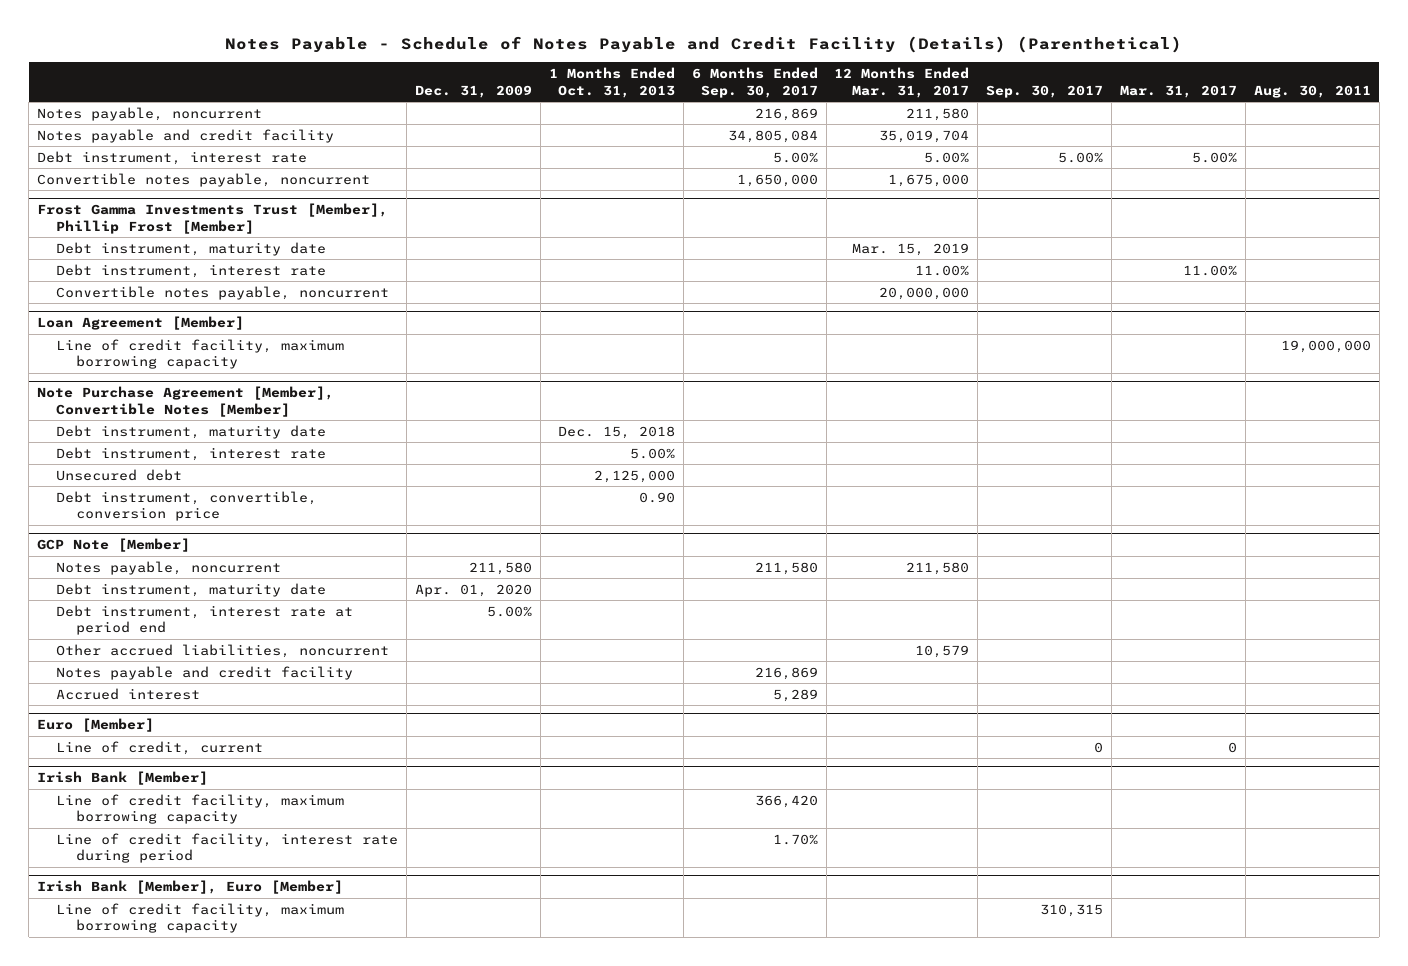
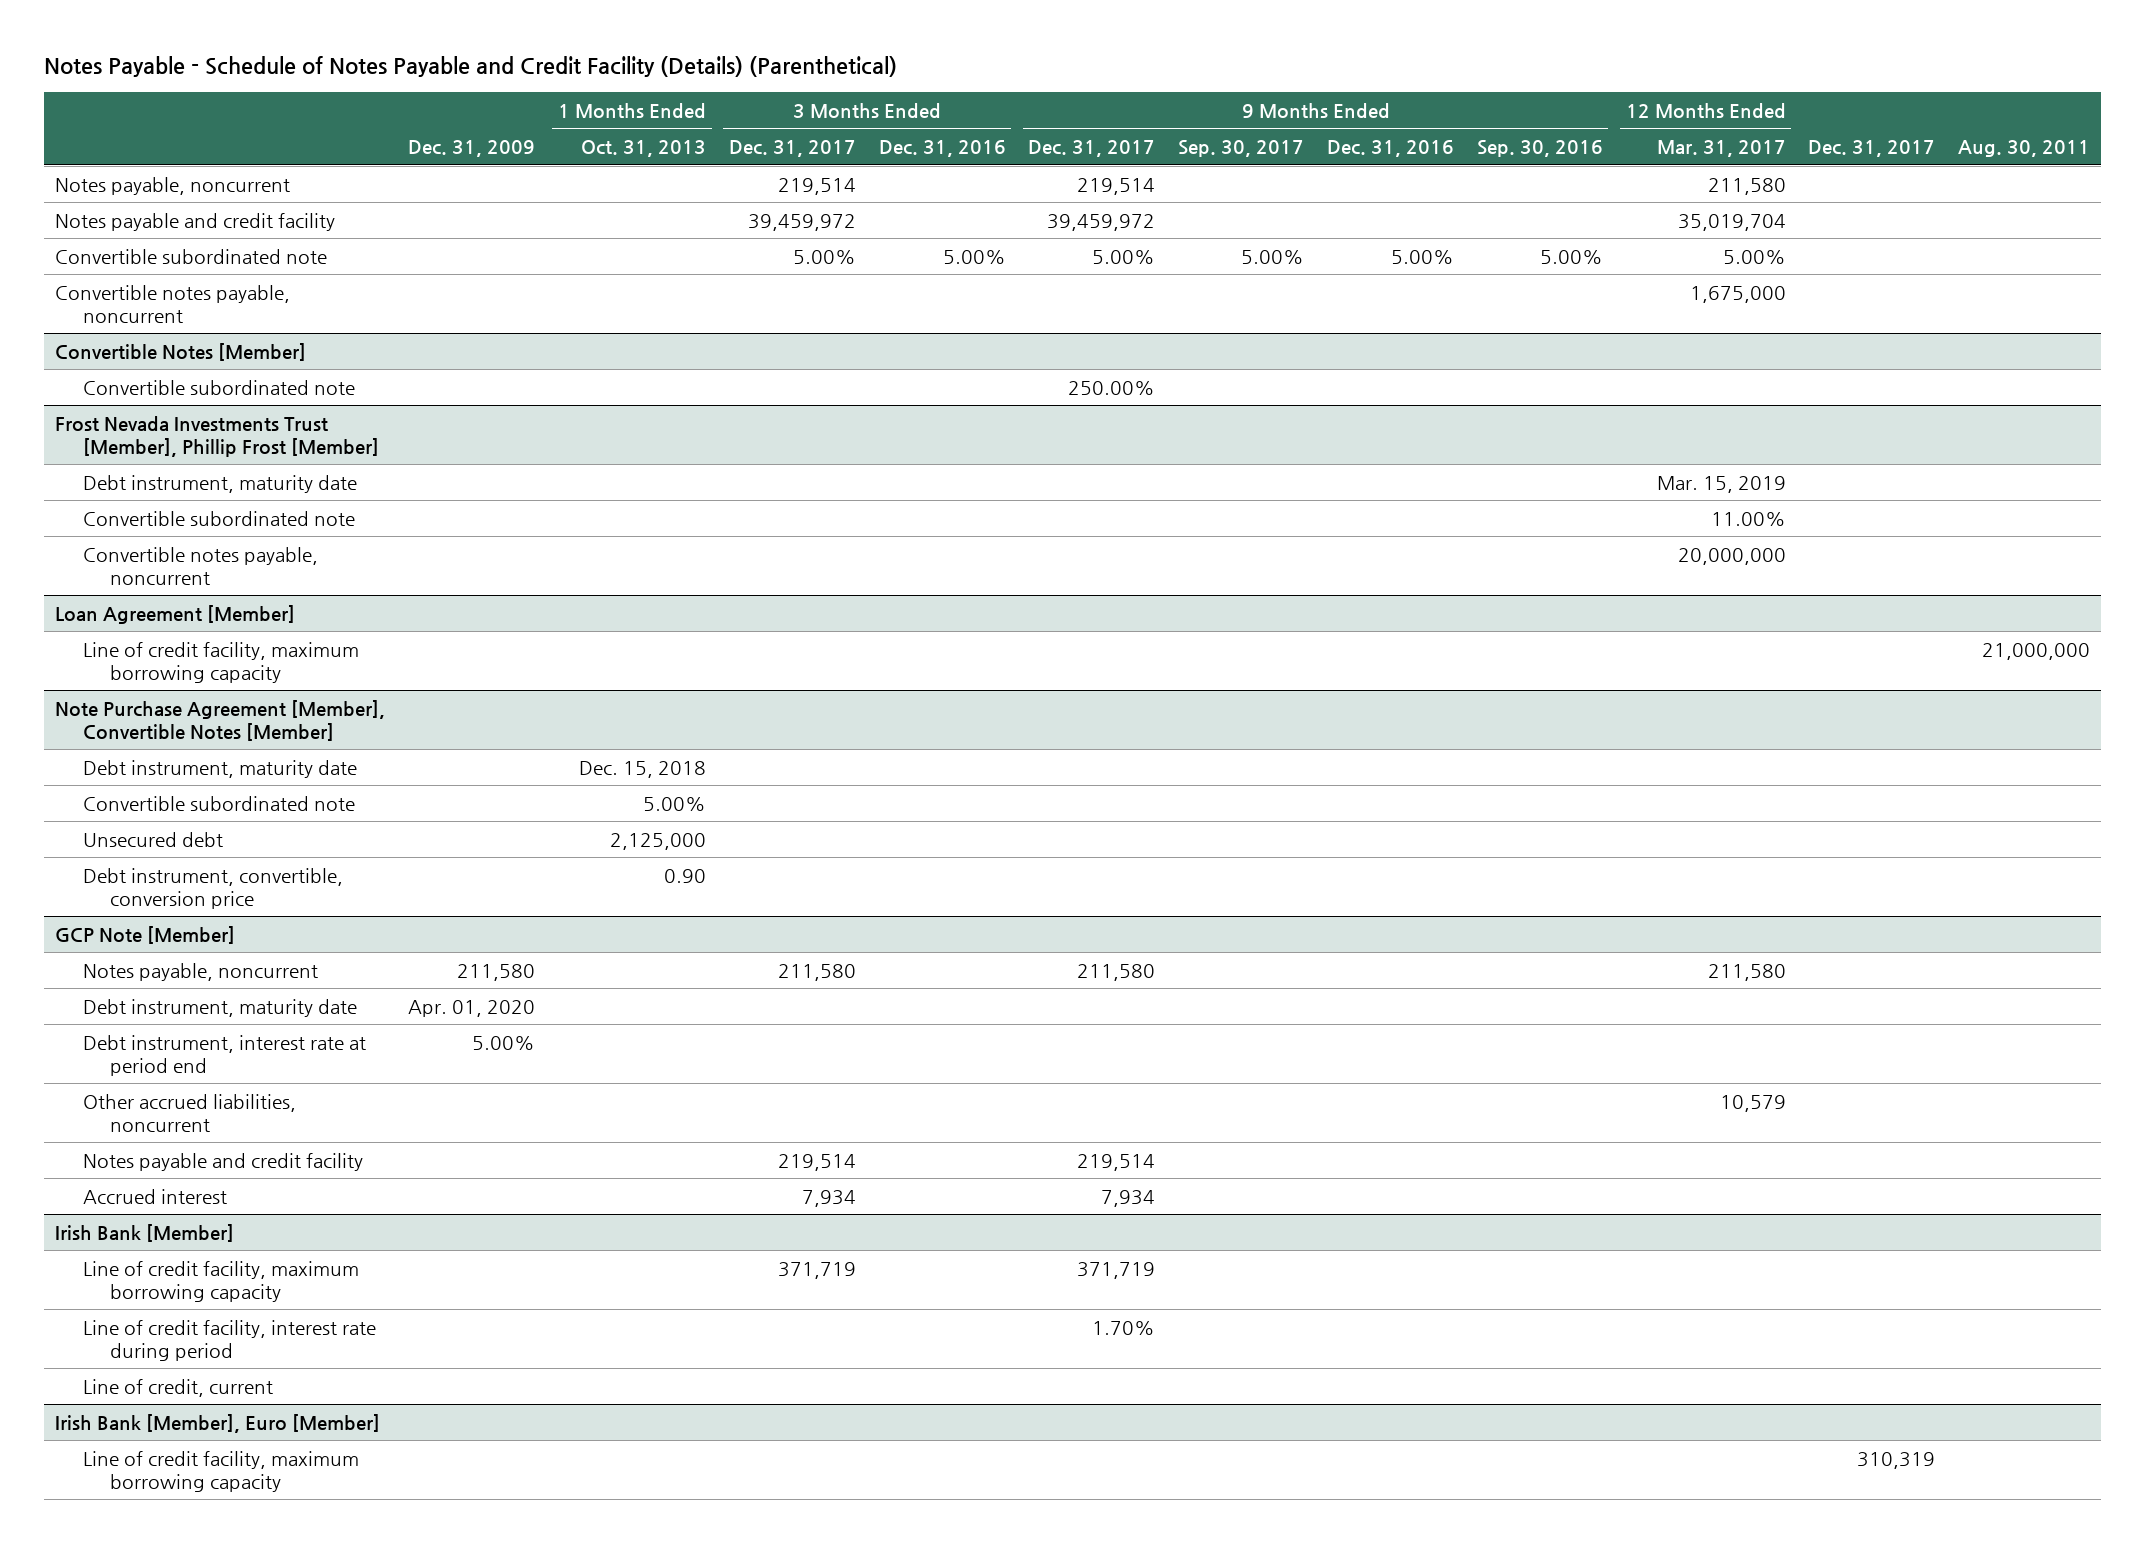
- | Dec. 31, 2009 | 1 Months Ended Oct. 31, 2013 | 6 Months Ended Sep. 30, 2017 | 12 Months Ended Mar. 31, 2017 | Sep. 30, 2017 | Mar. 31, 2017 | Aug. 30, 2011
+ | Dec. 31, 2009 | 1 Months Ended Oct. 31, 2013 | 3 Months Ended Dec. 31, 2017 | 3 Months Ended Dec. 31, 2016 | 9 Months Ended Dec. 31, 2017 | 9 Months Ended Sep. 30, 2017 | 9 Months Ended Dec. 31, 2016 | 9 Months Ended Sep. 30, 2016 | 12 Months Ended Mar. 31, 2017 | Dec. 31, 2017 | Aug. 30, 2011
- Debt instrument, interest rate | | | 5.00% | 5.00% | 5.00% | 5.00% |
+ Convertible subordinated note | | | 5.00% | 5.00% | 5.00% | 5.00% | 5.00% | 5.00% | 5.00% | |
- Frost Gamma Investments Trust [Member], Phillip Frost [Member]
+ Convertible Notes [Member]
+ Convertible subordinated note | | | | | 250.00% | | | | | |
+ Frost Nevada Investments Trust [Member], Phillip Frost [Member]
- Debt instrument, interest rate | | | | 11.00% | | 11.00% |
+ Convertible subordinated note | | | | | | | | | 11.00% | |
@ Loan Agreement [Member]
- Line of credit facility, maximum borrowing capacity | | | | | | | 19,000,000
+ Line of credit facility, maximum borrowing capacity | | | | | | | | | | | 21,000,000
@ Note Purchase Agreement [Member], Convertible Notes [Member]
- Debt instrument, interest rate | | 5.00% | | | | |
+ Convertible subordinated note | | 5.00% | | | | | | | | |
- Euro [Member]
- Line of credit, current | | | | | 0 | 0 |
@ Irish Bank [Member]
+ Line of credit, current

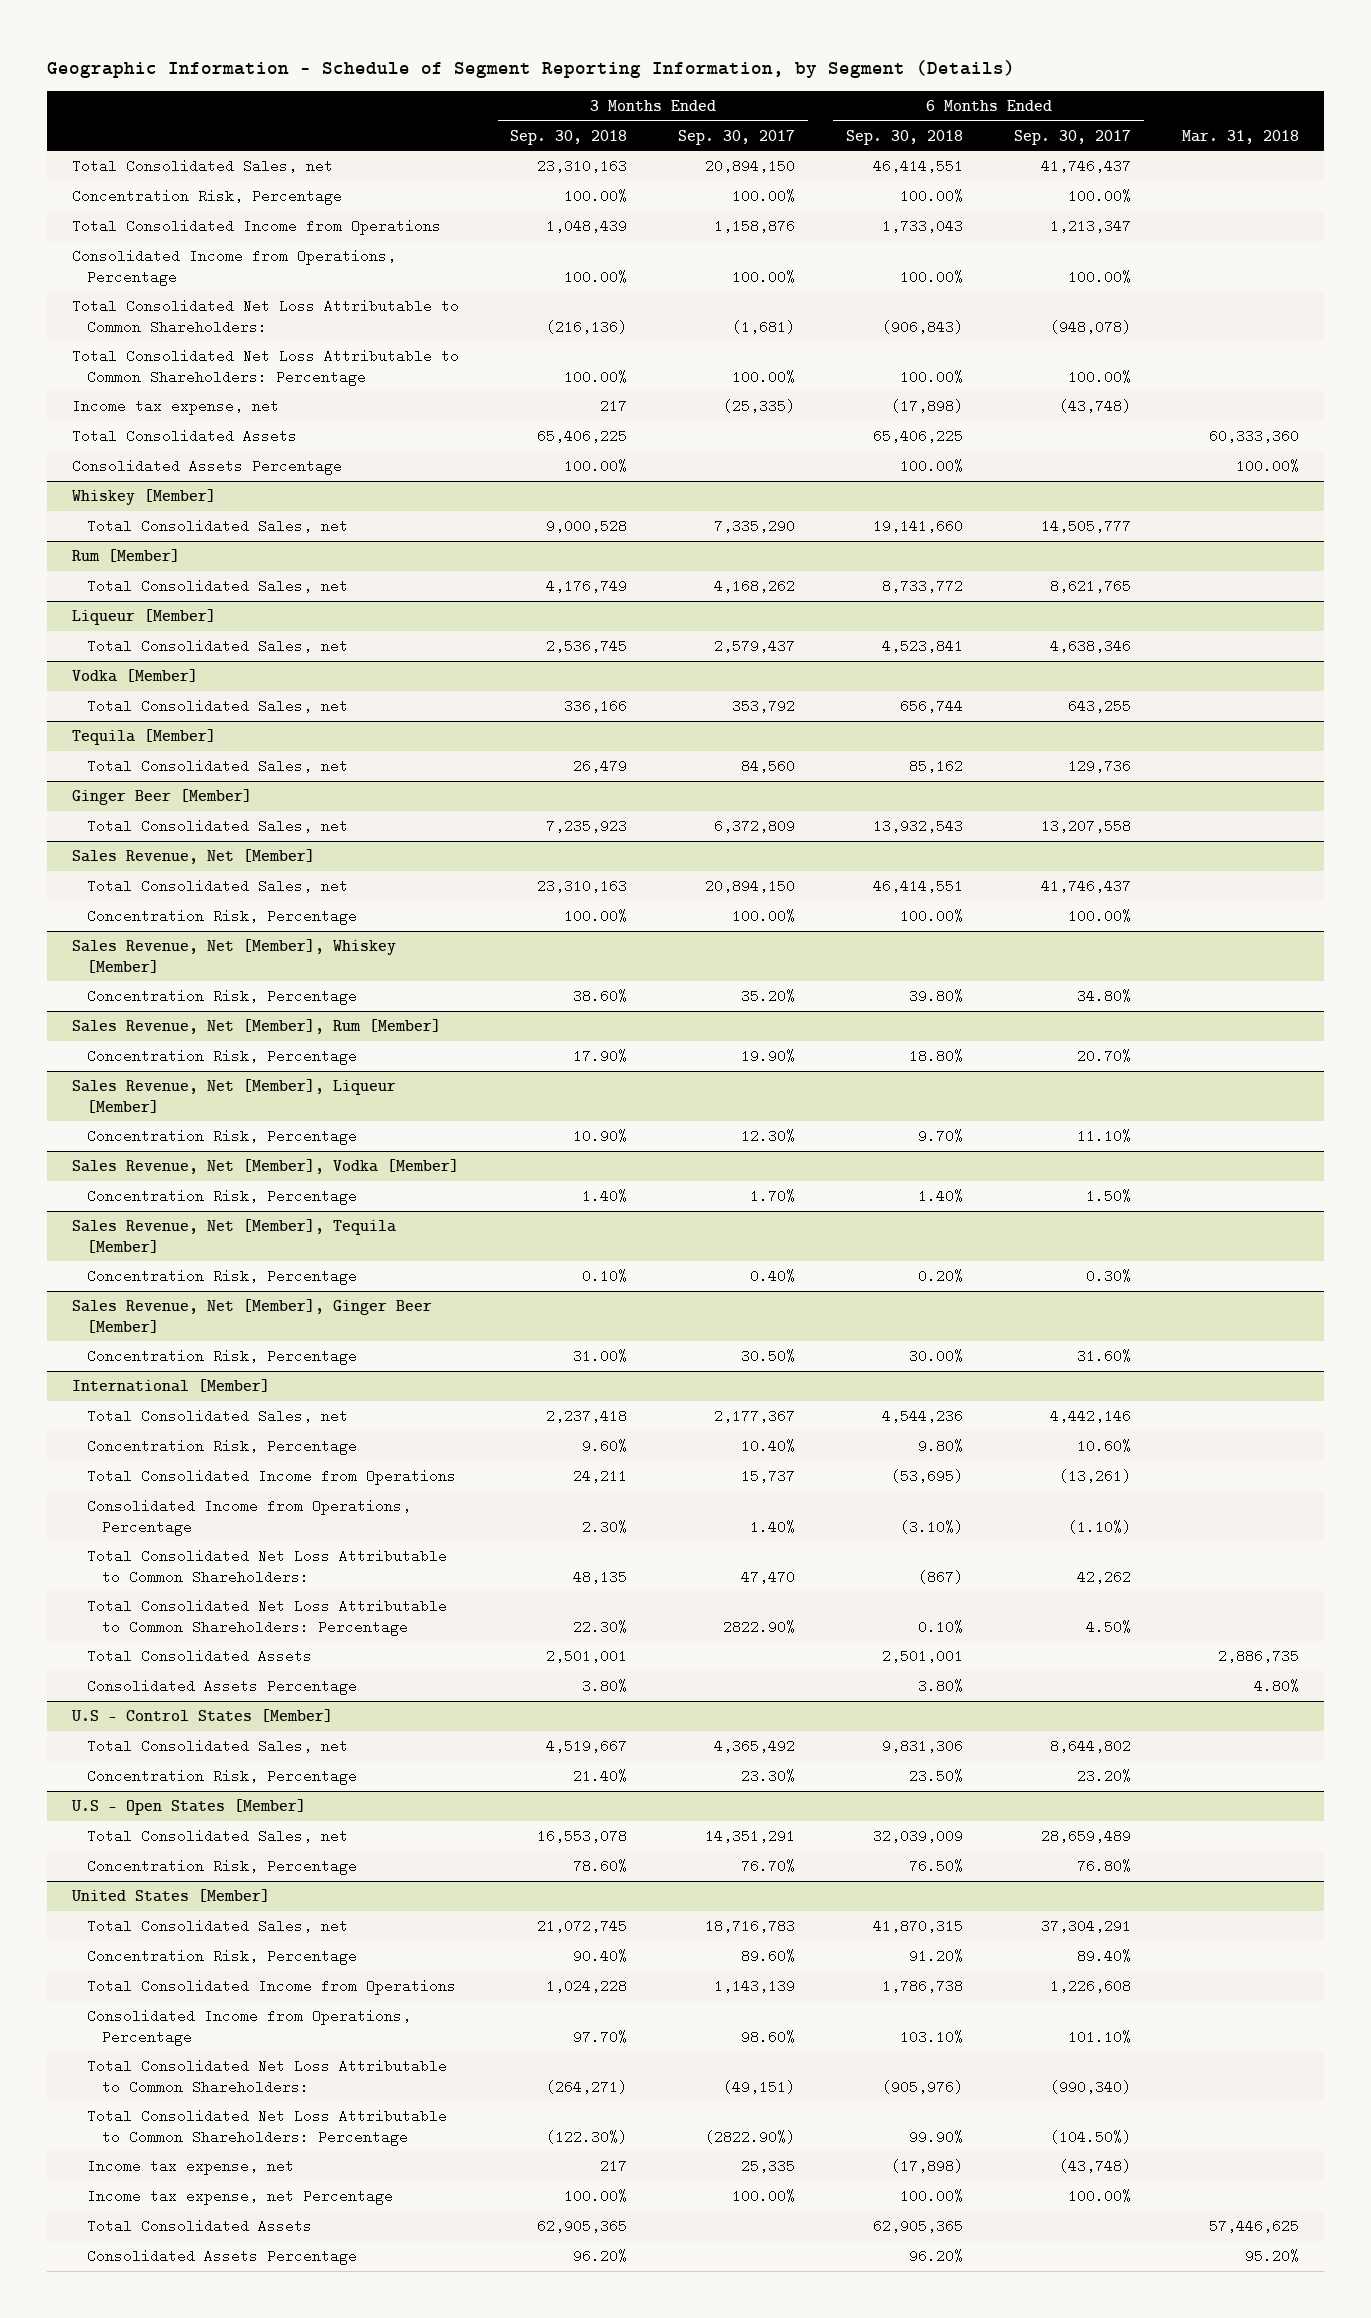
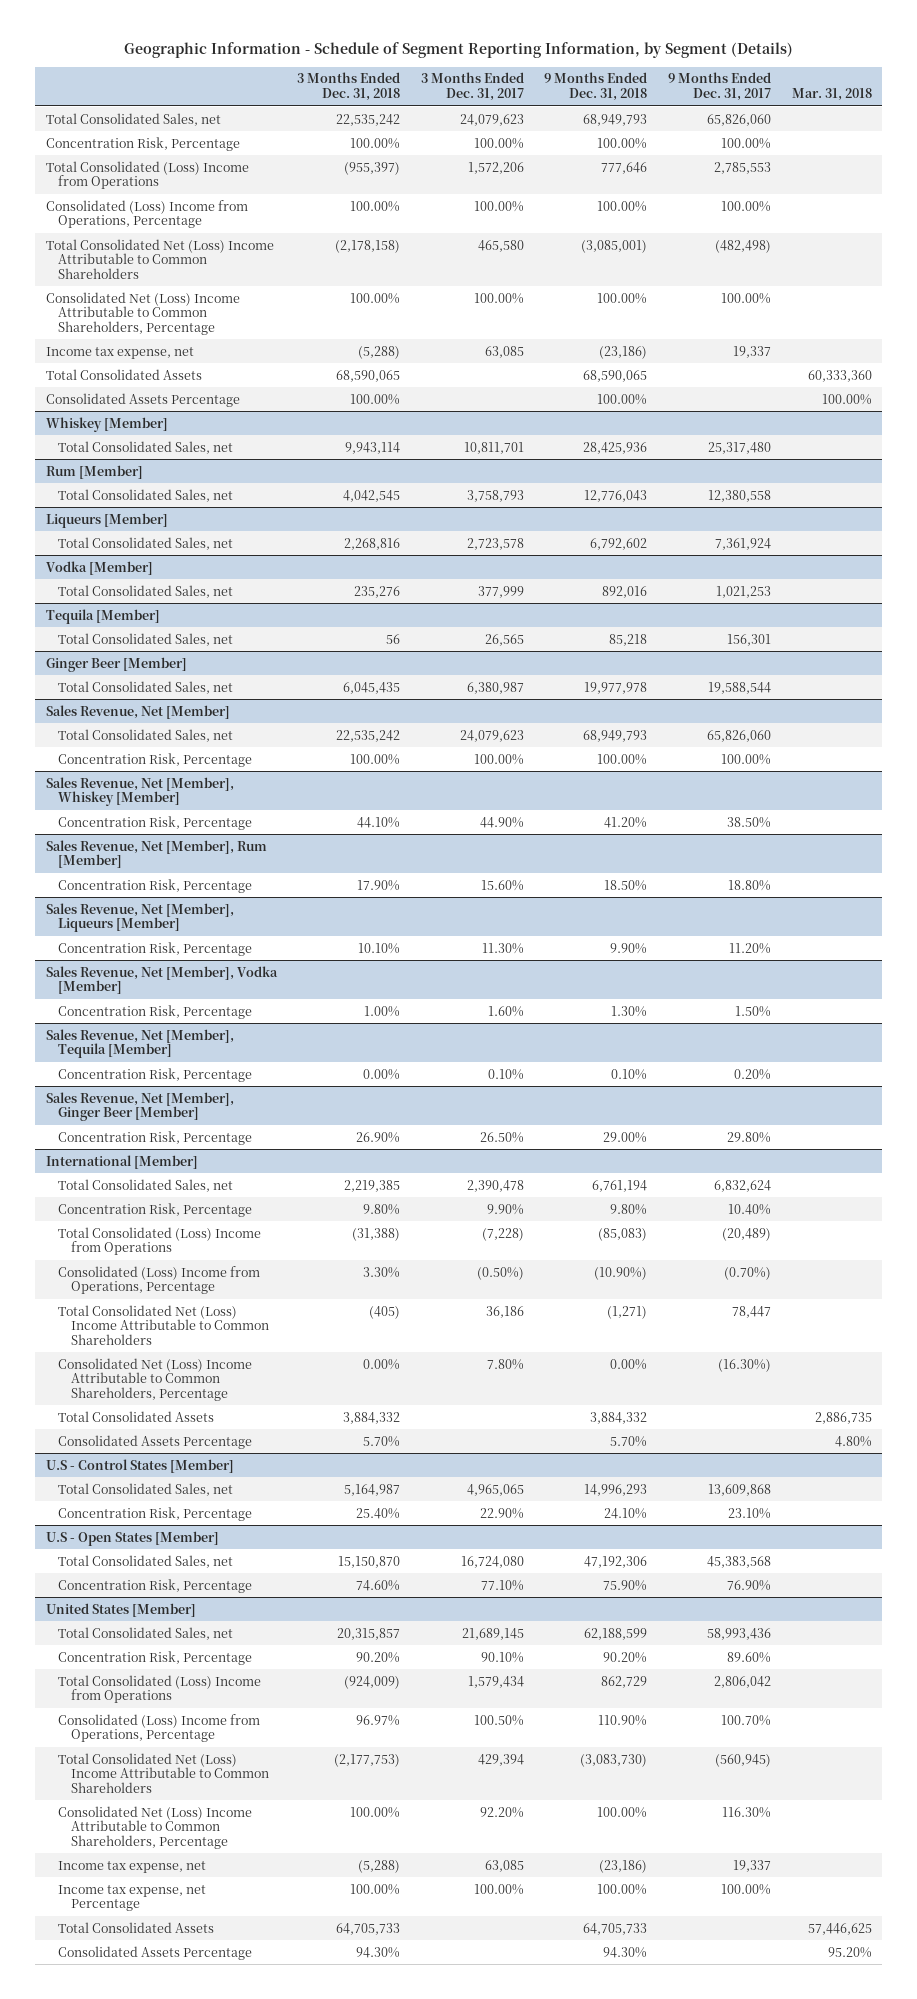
- | 3 Months Ended Sep. 30, 2018 | 3 Months Ended Sep. 30, 2017 | 6 Months Ended Sep. 30, 2018 | 6 Months Ended Sep. 30, 2017 | Mar. 31, 2018
+ | 3 Months Ended Dec. 31, 2018 | 3 Months Ended Dec. 31, 2017 | 9 Months Ended Dec. 31, 2018 | 9 Months Ended Dec. 31, 2017 | Mar. 31, 2018
- Total Consolidated Income from Operations | 1,048,439 | 1,158,876 | 1,733,043 | 1,213,347 |
- Consolidated Income from Operations, Percentage | 100.00% | 100.00% | 100.00% | 100.00% |
- Total Consolidated Net Loss Attributable to Common Shareholders: | (216,136) | (1,681) | (906,843) | (948,078) |
- Total Consolidated Net Loss Attributable to Common Shareholders: Percentage | 100.00% | 100.00% | 100.00% | 100.00% |
+ Total Consolidated (Loss) Income from Operations | (955,397) | 1,572,206 | 777,646 | 2,785,553 |
+ Consolidated (Loss) Income from Operations, Percentage | 100.00% | 100.00% | 100.00% | 100.00% |
+ Total Consolidated Net (Loss) Income Attributable to Common Shareholders | (2,178,158) | 465,580 | (3,085,001) | (482,498) |
+ Consolidated Net (Loss) Income Attributable to Common Shareholders, Percentage | 100.00% | 100.00% | 100.00% | 100.00% |
- Liqueur [Member]
+ Liqueurs [Member]
- Sales Revenue, Net [Member], Liqueur [Member]
+ Sales Revenue, Net [Member], Liqueurs [Member]
@ International [Member]
- Total Consolidated Income from Operations | 24,211 | 15,737 | (53,695) | (13,261) |
- Consolidated Income from Operations, Percentage | 2.30% | 1.40% | (3.10%) | (1.10%) |
- Total Consolidated Net Loss Attributable to Common Shareholders: | 48,135 | 47,470 | (867) | 42,262 |
- Total Consolidated Net Loss Attributable to Common Shareholders: Percentage | 22.30% | 2822.90% | 0.10% | 4.50% |
+ Total Consolidated (Loss) Income from Operations | (31,388) | (7,228) | (85,083) | (20,489) |
+ Consolidated (Loss) Income from Operations, Percentage | 3.30% | (0.50%) | (10.90%) | (0.70%) |
+ Total Consolidated Net (Loss) Income Attributable to Common Shareholders | (405) | 36,186 | (1,271) | 78,447 |
+ Consolidated Net (Loss) Income Attributable to Common Shareholders, Percentage | 0.00% | 7.80% | 0.00% | (16.30%) |
@ United States [Member]
- Total Consolidated Income from Operations | 1,024,228 | 1,143,139 | 1,786,738 | 1,226,608 |
- Consolidated Income from Operations, Percentage | 97.70% | 98.60% | 103.10% | 101.10% |
- Total Consolidated Net Loss Attributable to Common Shareholders: | (264,271) | (49,151) | (905,976) | (990,340) |
- Total Consolidated Net Loss Attributable to Common Shareholders: Percentage | (122.30%) | (2822.90%) | 99.90% | (104.50%) |
+ Total Consolidated (Loss) Income from Operations | (924,009) | 1,579,434 | 862,729 | 2,806,042 |
+ Consolidated (Loss) Income from Operations, Percentage | 96.97% | 100.50% | 110.90% | 100.70% |
+ Total Consolidated Net (Loss) Income Attributable to Common Shareholders | (2,177,753) | 429,394 | (3,083,730) | (560,945) |
+ Consolidated Net (Loss) Income Attributable to Common Shareholders, Percentage | 100.00% | 92.20% | 100.00% | 116.30% |

